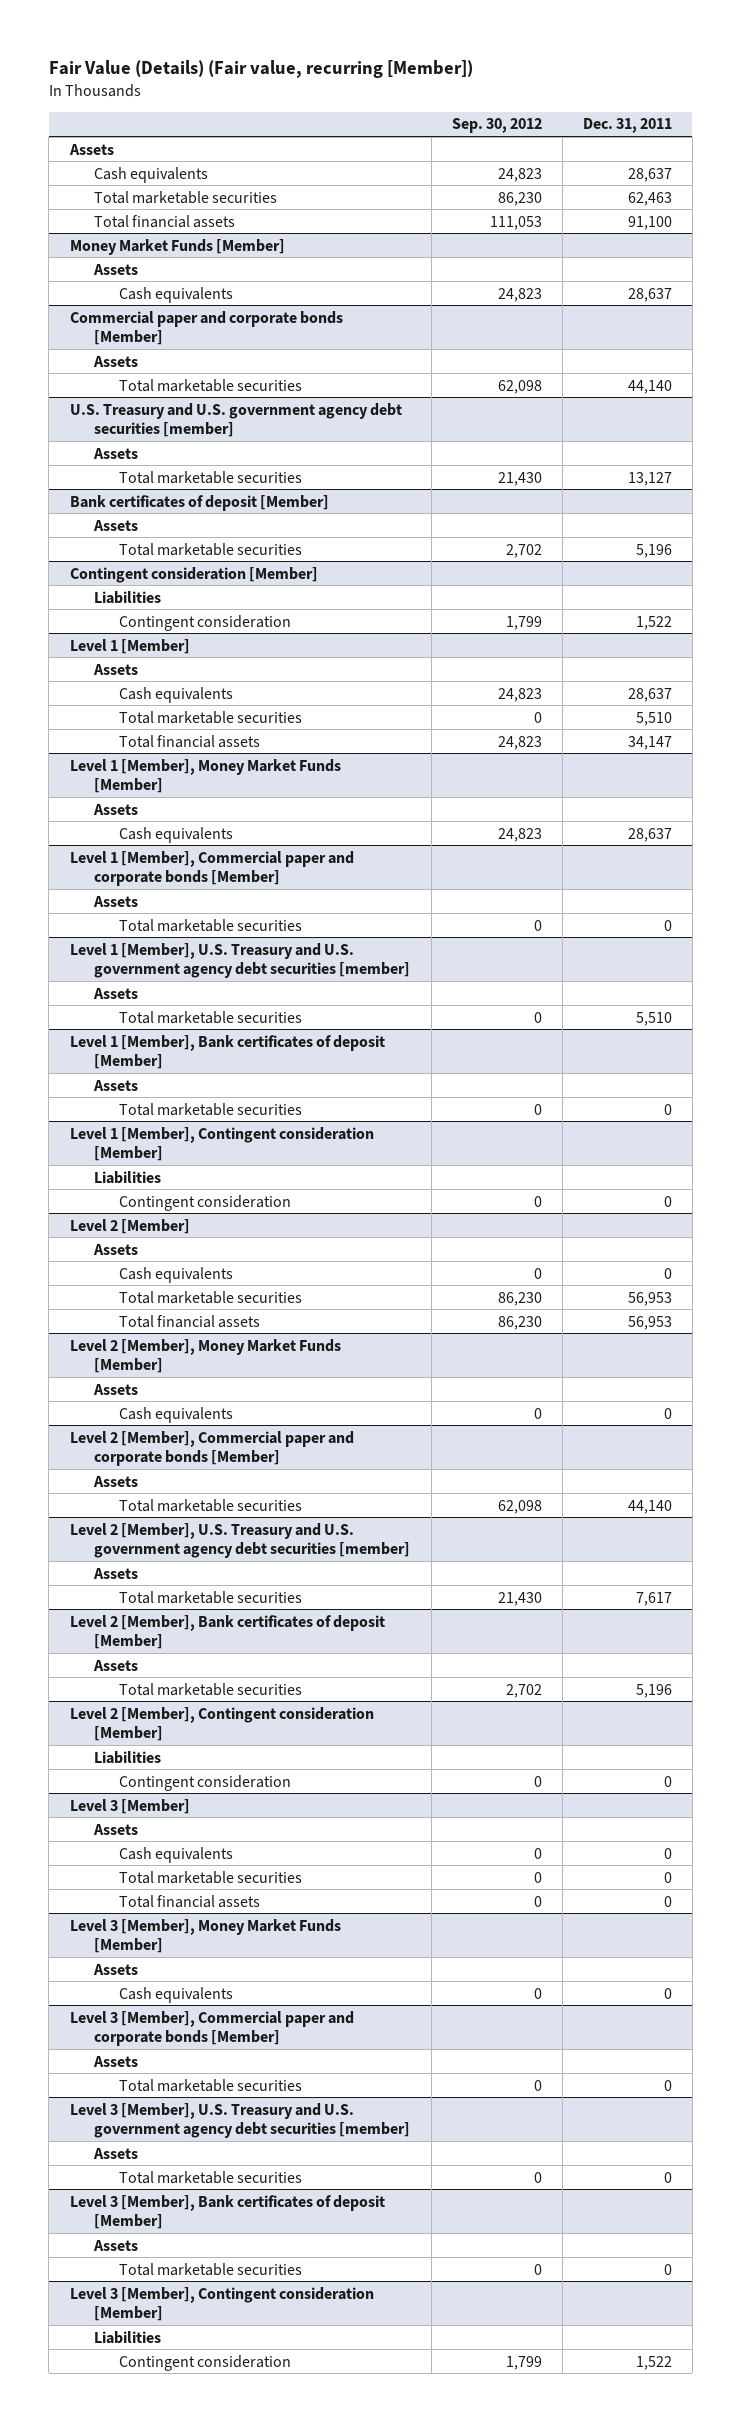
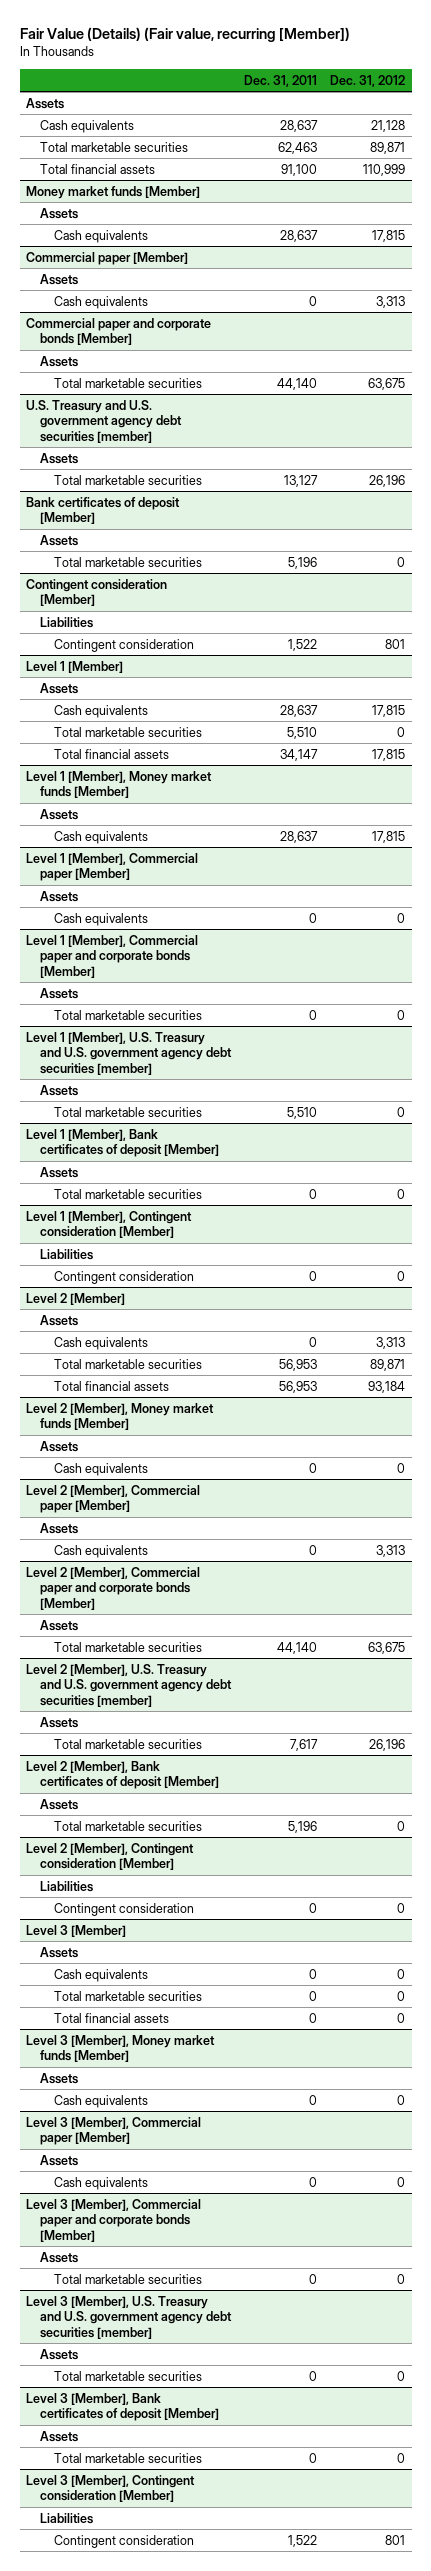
- | Sep. 30, 2012 | Dec. 31, 2011
+ | Dec. 31, 2011 | Dec. 31, 2012
- Money Market Funds [Member]
+ Money market funds [Member]
+ Commercial paper [Member]
+ Assets
+ Cash equivalents | 0 | 3,313
- Level 1 [Member], Money Market Funds [Member]
+ Level 1 [Member], Money market funds [Member]
+ Level 1 [Member], Commercial paper [Member]
+ Assets
+ Cash equivalents | 0 | 0
- Level 2 [Member], Money Market Funds [Member]
+ Level 2 [Member], Money market funds [Member]
+ Level 2 [Member], Commercial paper [Member]
+ Assets
+ Cash equivalents | 0 | 3,313
- Level 3 [Member], Money Market Funds [Member]
+ Level 3 [Member], Money market funds [Member]
+ Level 3 [Member], Commercial paper [Member]
+ Assets
+ Cash equivalents | 0 | 0

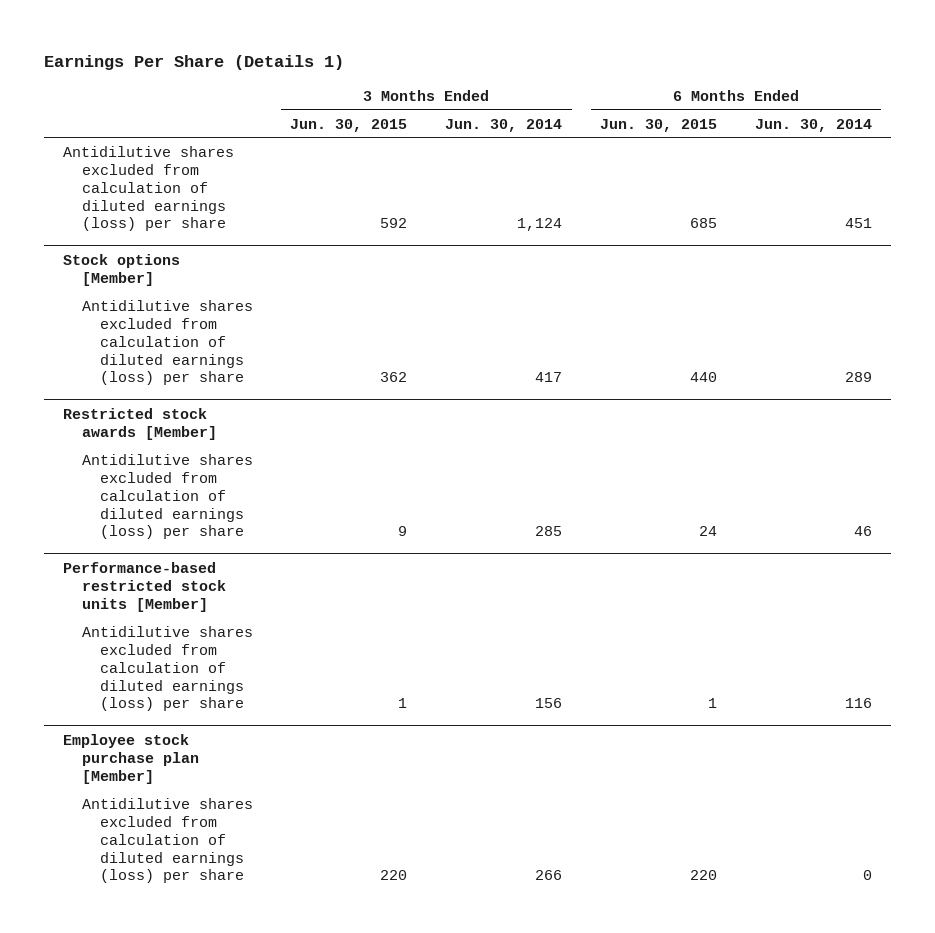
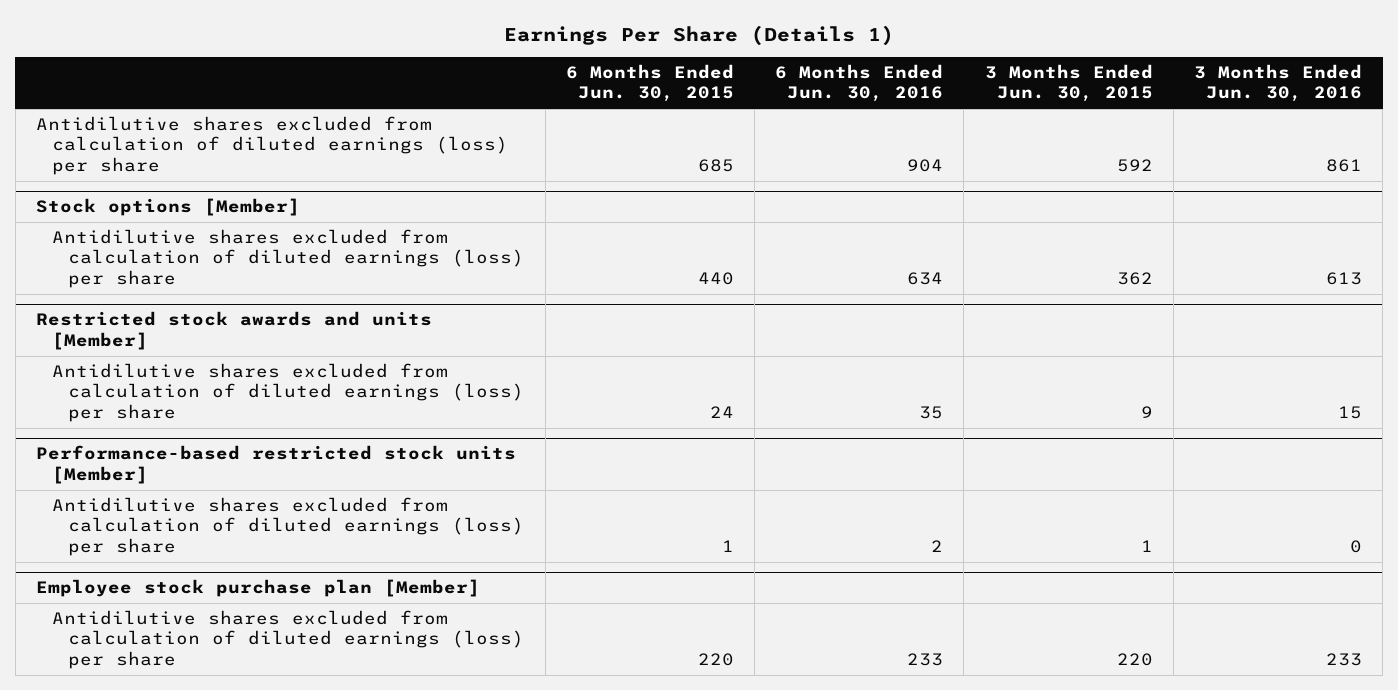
- | 3 Months Ended Jun. 30, 2015 | 3 Months Ended Jun. 30, 2014 | 6 Months Ended Jun. 30, 2015 | 6 Months Ended Jun. 30, 2014
+ | 6 Months Ended Jun. 30, 2015 | 6 Months Ended Jun. 30, 2016 | 3 Months Ended Jun. 30, 2015 | 3 Months Ended Jun. 30, 2016
- Restricted stock awards [Member]
+ Restricted stock awards and units [Member]

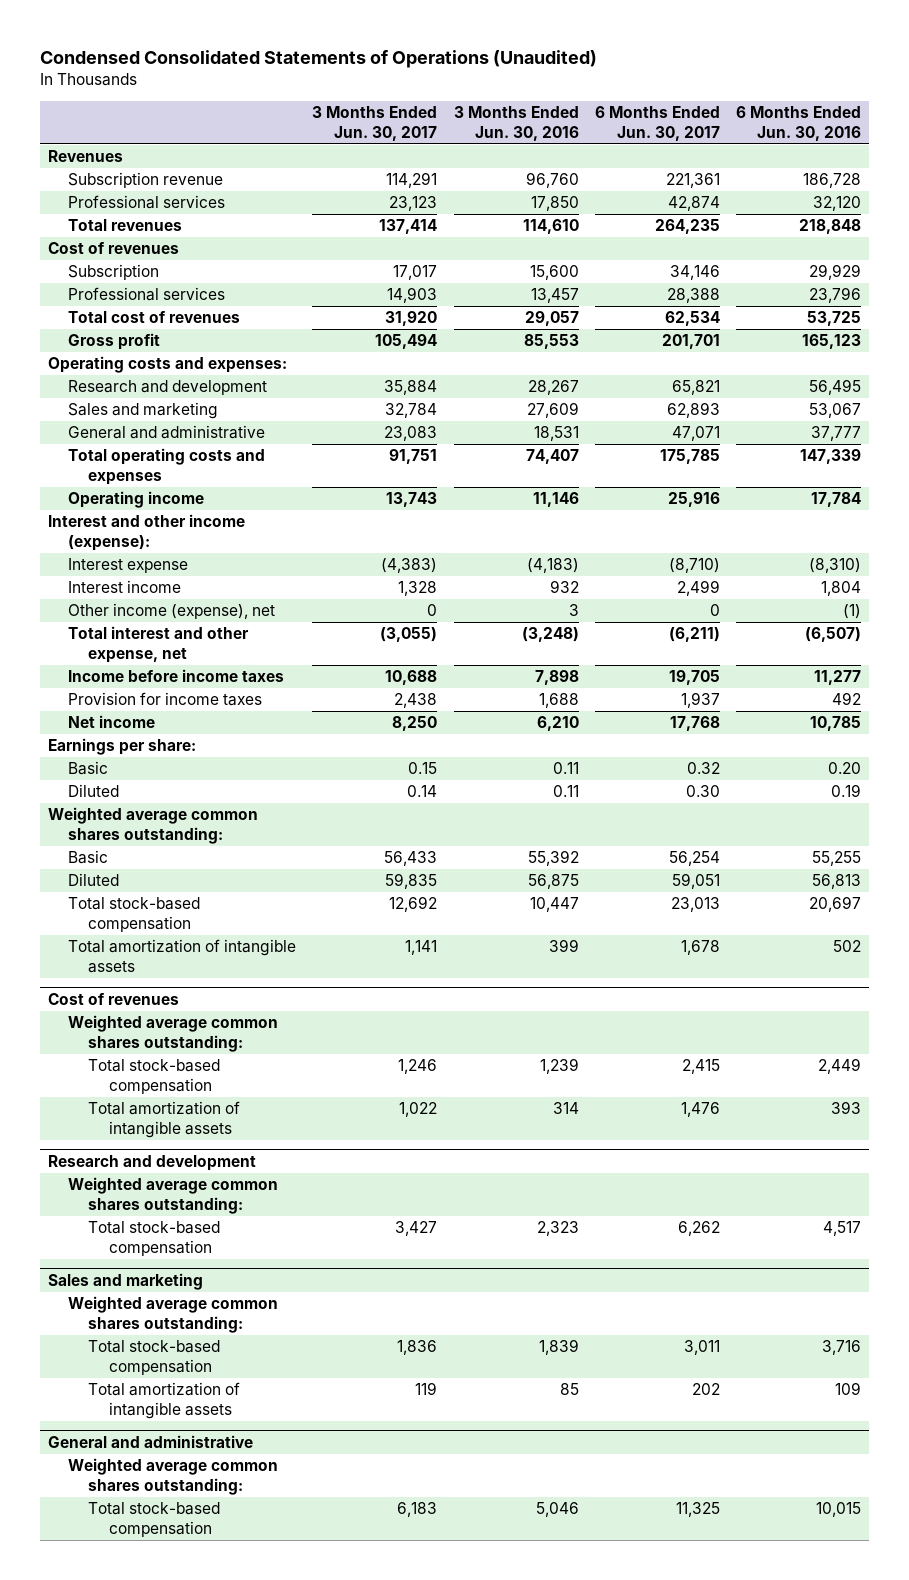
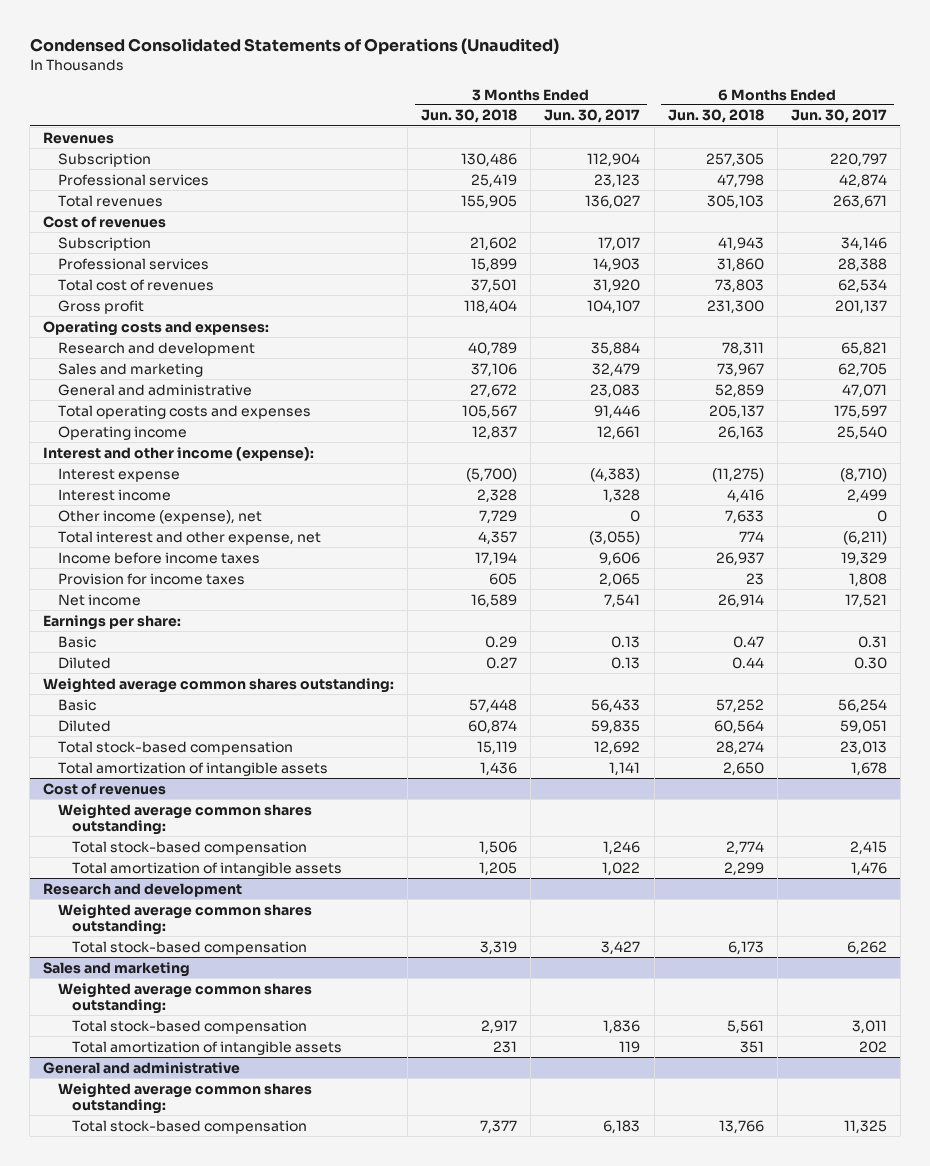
- | 3 Months Ended Jun. 30, 2017 | 3 Months Ended Jun. 30, 2016 | 6 Months Ended Jun. 30, 2017 | 6 Months Ended Jun. 30, 2016
+ | 3 Months Ended Jun. 30, 2018 | 3 Months Ended Jun. 30, 2017 | 6 Months Ended Jun. 30, 2018 | 6 Months Ended Jun. 30, 2017
- Subscription revenue | 114,291 | 96,760 | 221,361 | 186,728
+ Subscription | 130,486 | 112,904 | 257,305 | 220,797
- Total revenues | 137,414 | 114,610 | 264,235 | 218,848
+ Total revenues | 155,905 | 136,027 | 305,103 | 263,671
- Gross profit | 105,494 | 85,553 | 201,701 | 165,123
+ Gross profit | 118,404 | 104,107 | 231,300 | 201,137
- Sales and marketing | 32,784 | 27,609 | 62,893 | 53,067
+ Sales and marketing | 37,106 | 32,479 | 73,967 | 62,705
- Total operating costs and expenses | 91,751 | 74,407 | 175,785 | 147,339
- Operating income | 13,743 | 11,146 | 25,916 | 17,784
+ Total operating costs and expenses | 105,567 | 91,446 | 205,137 | 175,597
+ Operating income | 12,837 | 12,661 | 26,163 | 25,540
- Income before income taxes | 10,688 | 7,898 | 19,705 | 11,277
- Provision for income taxes | 2,438 | 1,688 | 1,937 | 492
- Net income | 8,250 | 6,210 | 17,768 | 10,785
+ Income before income taxes | 17,194 | 9,606 | 26,937 | 19,329
+ Provision for income taxes | 605 | 2,065 | 23 | 1,808
+ Net income | 16,589 | 7,541 | 26,914 | 17,521
- Basic | 0.15 | 0.11 | 0.32 | 0.20
- Diluted | 0.14 | 0.11 | 0.30 | 0.19
+ Basic | 0.29 | 0.13 | 0.47 | 0.31
+ Diluted | 0.27 | 0.13 | 0.44 | 0.30

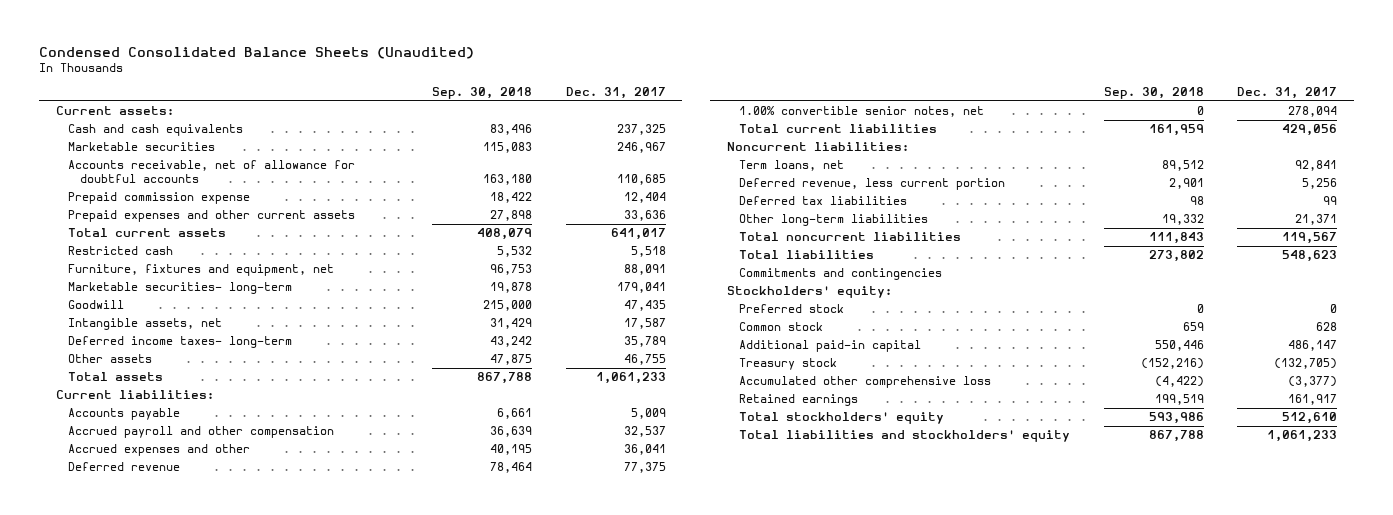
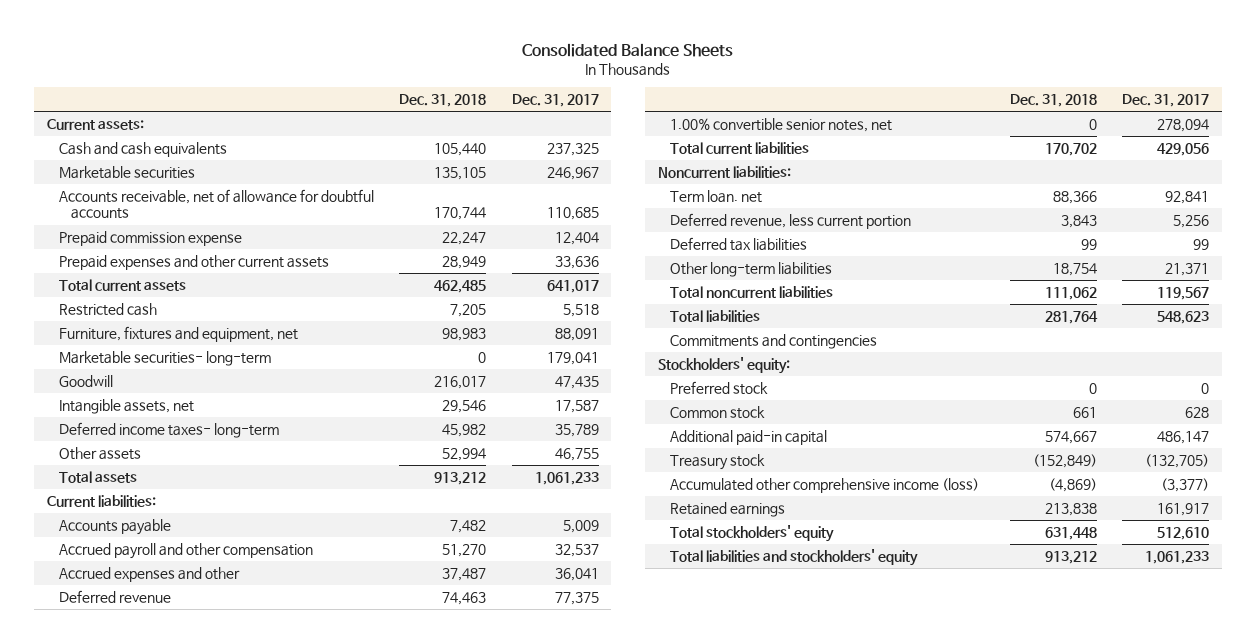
- Condensed Consolidated Balance Sheets (Unaudited)
+ Consolidated Balance Sheets
- | Sep. 30, 2018 | Dec. 31, 2017
+ | Dec. 31, 2018 | Dec. 31, 2017
- Term loans, net | 89,512 | 92,841
+ Term loan. net | 88,366 | 92,841
- Accumulated other comprehensive loss | (4,422) | (3,377)
+ Accumulated other comprehensive income (loss) | (4,869) | (3,377)

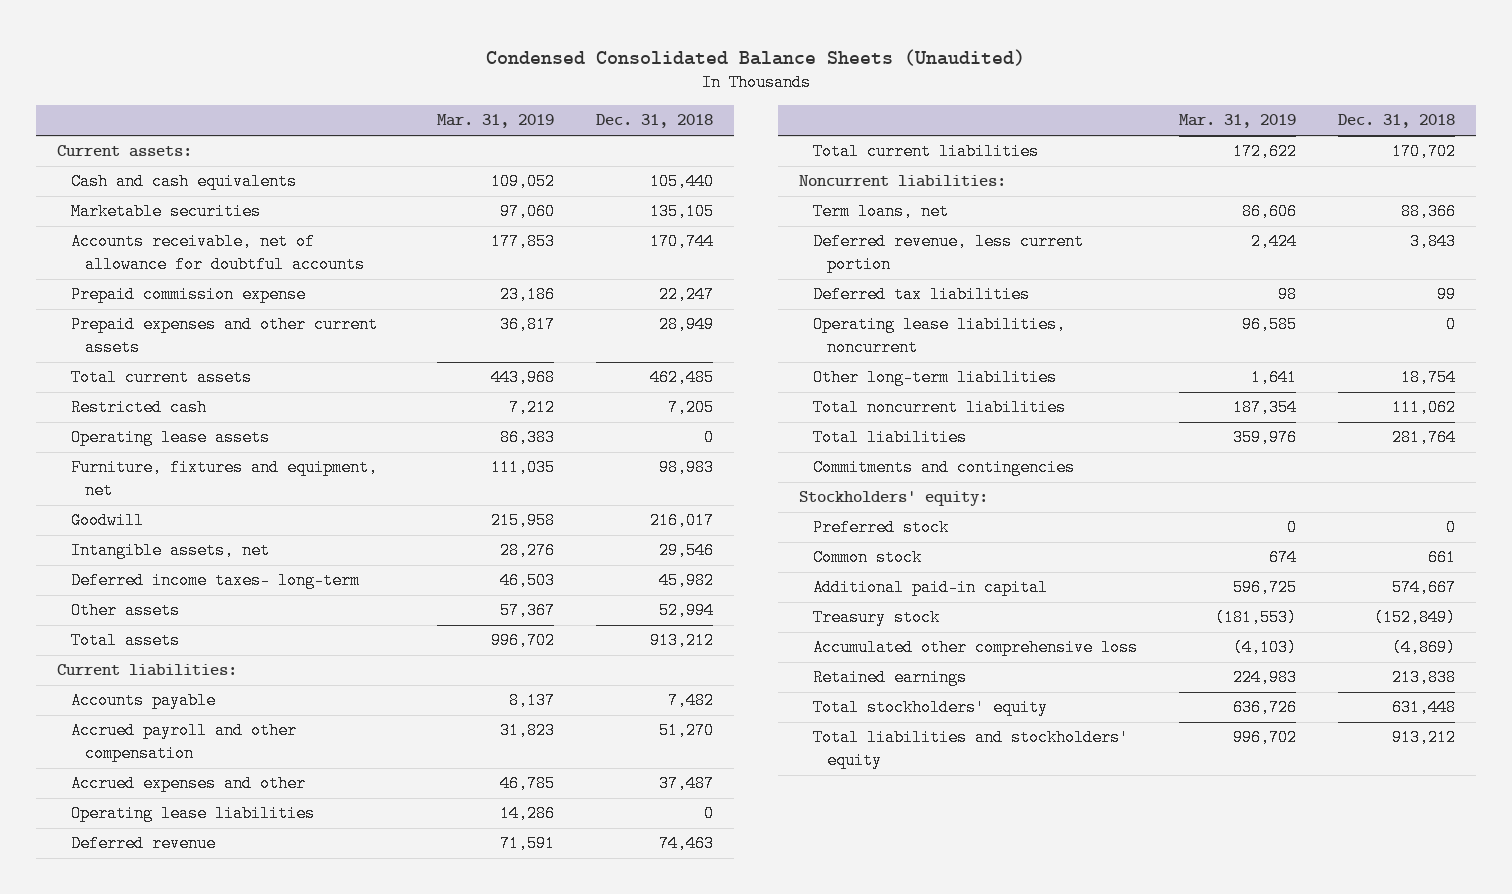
- Consolidated Balance Sheets
+ Condensed Consolidated Balance Sheets (Unaudited)
- | Dec. 31, 2018 | Dec. 31, 2017
+ | Mar. 31, 2019 | Dec. 31, 2018
+ Operating lease assets | 86,383 | 0
- Marketable securities- long-term | 0 | 179,041
+ Operating lease liabilities | 14,286 | 0
- 1.00% convertible senior notes, net | 0 | 278,094
- Term loan. net | 88,366 | 92,841
+ Term loans, net | 86,606 | 88,366
+ Operating lease liabilities, noncurrent | 96,585 | 0
- Accumulated other comprehensive income (loss) | (4,869) | (3,377)
+ Accumulated other comprehensive loss | (4,103) | (4,869)

